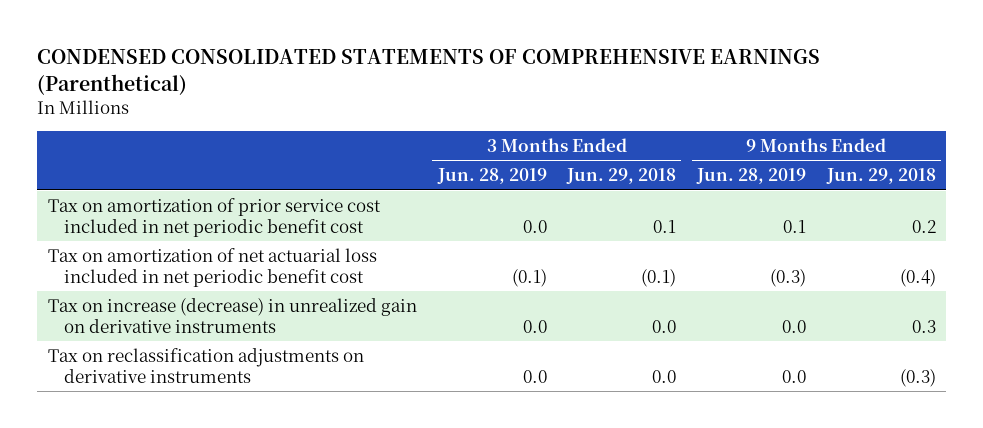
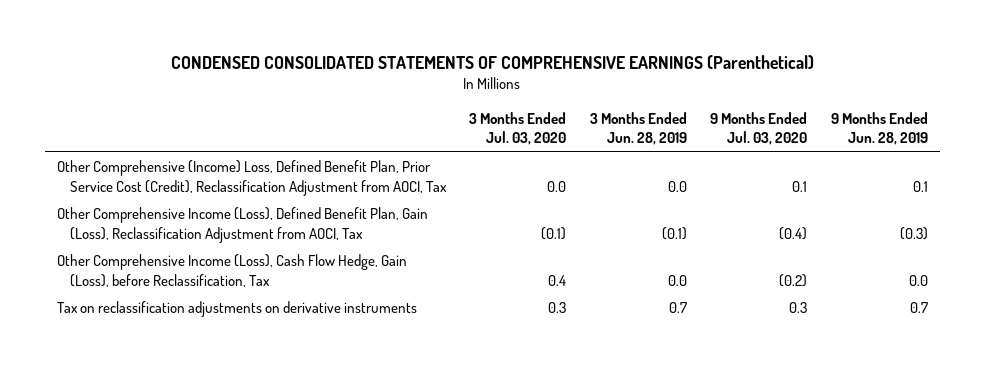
- | 3 Months Ended Jun. 28, 2019 | 3 Months Ended Jun. 29, 2018 | 9 Months Ended Jun. 28, 2019 | 9 Months Ended Jun. 29, 2018
+ | 3 Months Ended Jul. 03, 2020 | 3 Months Ended Jun. 28, 2019 | 9 Months Ended Jul. 03, 2020 | 9 Months Ended Jun. 28, 2019
- Tax on amortization of prior service cost included in net periodic benefit cost | 0.0 | 0.1 | 0.1 | 0.2
- Tax on amortization of net actuarial loss included in net periodic benefit cost | (0.1) | (0.1) | (0.3) | (0.4)
- Tax on increase (decrease) in unrealized gain on derivative instruments | 0.0 | 0.0 | 0.0 | 0.3
- Tax on reclassification adjustments on derivative instruments | 0.0 | 0.0 | 0.0 | (0.3)
+ Other Comprehensive (Income) Loss, Defined Benefit Plan, Prior Service Cost (Credit), Reclassification Adjustment from AOCI, Tax | 0.0 | 0.0 | 0.1 | 0.1
+ Other Comprehensive Income (Loss), Defined Benefit Plan, Gain (Loss), Reclassification Adjustment from AOCI, Tax | (0.1) | (0.1) | (0.4) | (0.3)
+ Other Comprehensive Income (Loss), Cash Flow Hedge, Gain (Loss), before Reclassification, Tax | 0.4 | 0.0 | (0.2) | 0.0
+ Tax on reclassification adjustments on derivative instruments | 0.3 | 0.7 | 0.3 | 0.7

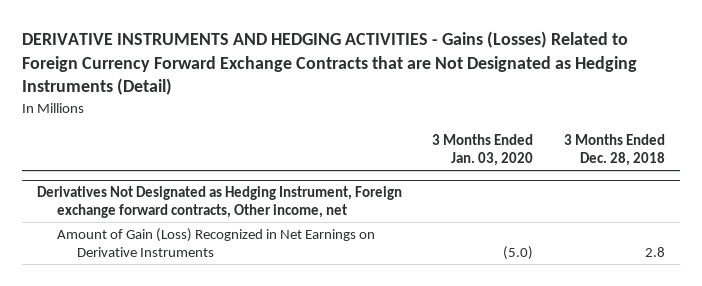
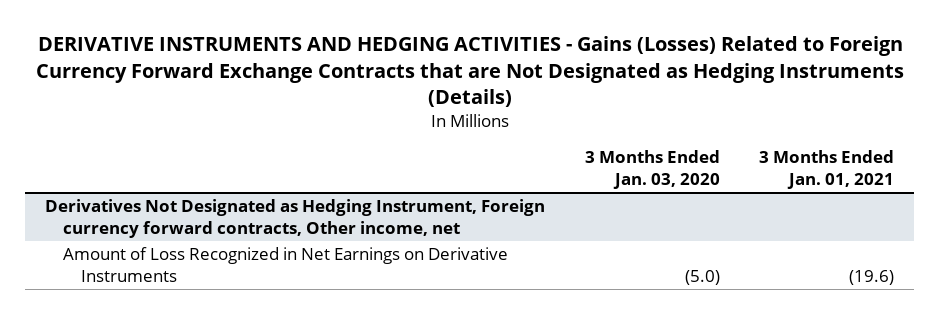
- DERIVATIVE INSTRUMENTS AND HEDGING ACTIVITIES - Gains (Losses) Related to Foreign Currency Forward Exchange Contracts that are Not Designated as Hedging Instruments (Detail)
+ DERIVATIVE INSTRUMENTS AND HEDGING ACTIVITIES - Gains (Losses) Related to Foreign Currency Forward Exchange Contracts that are Not Designated as Hedging Instruments (Details)
- | 3 Months Ended Jan. 03, 2020 | 3 Months Ended Dec. 28, 2018
+ | 3 Months Ended Jan. 03, 2020 | 3 Months Ended Jan. 01, 2021
- Derivatives Not Designated as Hedging Instrument, Foreign exchange forward contracts, Other income, net
- Amount of Gain (Loss) Recognized in Net Earnings on Derivative Instruments | (5.0) | 2.8
+ Derivatives Not Designated as Hedging Instrument, Foreign currency forward contracts, Other income, net
+ Amount of Loss Recognized in Net Earnings on Derivative Instruments | (5.0) | (19.6)

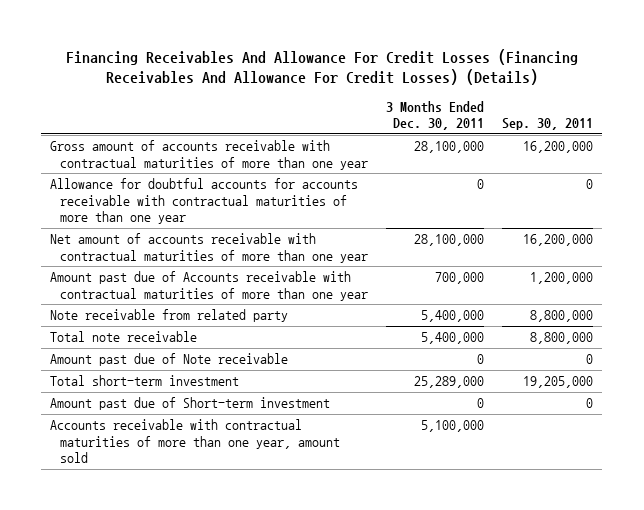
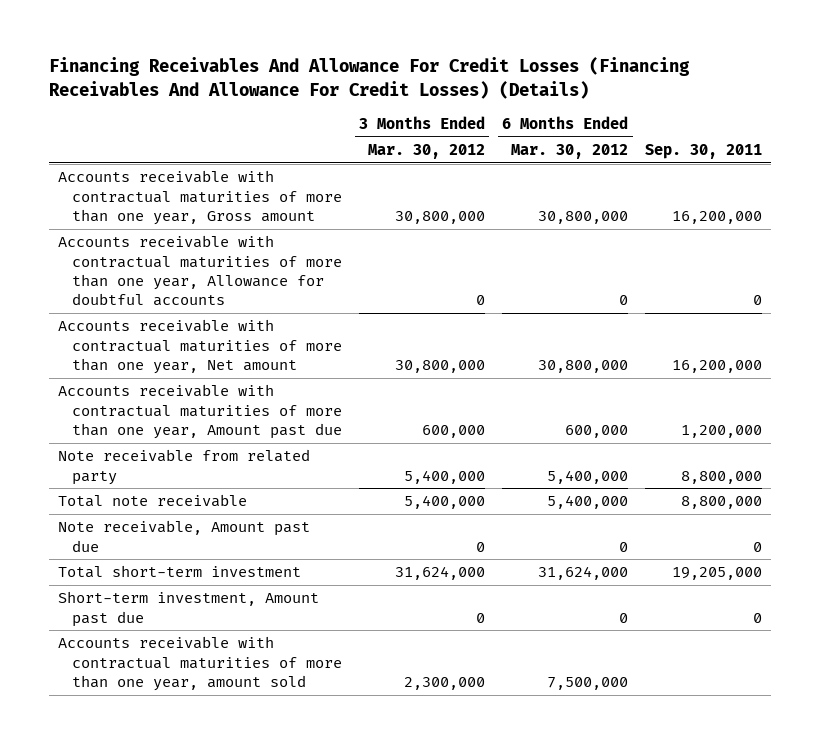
- | 3 Months Ended Dec. 30, 2011 | Sep. 30, 2011
+ | 3 Months Ended Mar. 30, 2012 | 6 Months Ended Mar. 30, 2012 | Sep. 30, 2011
- Gross amount of accounts receivable with contractual maturities of more than one year | 28,100,000 | 16,200,000
- Allowance for doubtful accounts for accounts receivable with contractual maturities of more than one year | 0 | 0
- Net amount of accounts receivable with contractual maturities of more than one year | 28,100,000 | 16,200,000
- Amount past due of Accounts receivable with contractual maturities of more than one year | 700,000 | 1,200,000
+ Accounts receivable with contractual maturities of more than one year, Gross amount | 30,800,000 | 30,800,000 | 16,200,000
+ Accounts receivable with contractual maturities of more than one year, Allowance for doubtful accounts | 0 | 0 | 0
+ Accounts receivable with contractual maturities of more than one year, Net amount | 30,800,000 | 30,800,000 | 16,200,000
+ Accounts receivable with contractual maturities of more than one year, Amount past due | 600,000 | 600,000 | 1,200,000
- Amount past due of Note receivable | 0 | 0
+ Note receivable, Amount past due | 0 | 0 | 0
- Amount past due of Short-term investment | 0 | 0
+ Short-term investment, Amount past due | 0 | 0 | 0

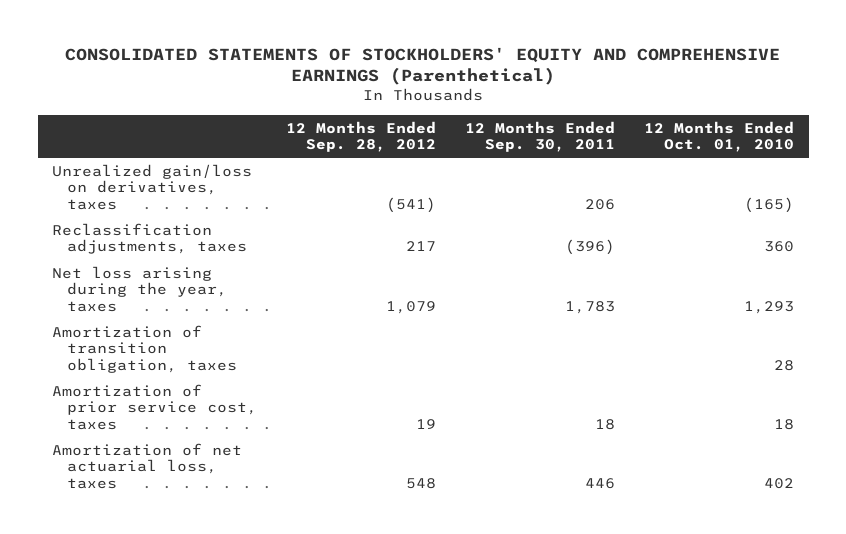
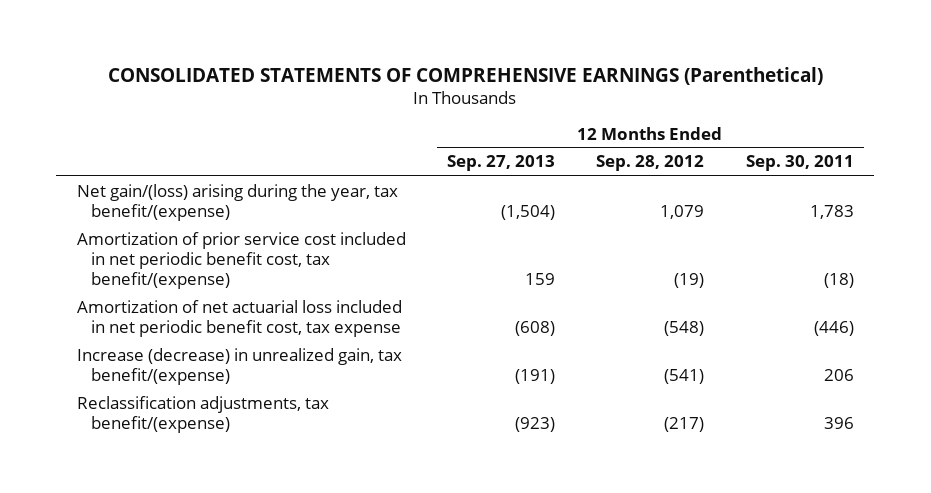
- CONSOLIDATED STATEMENTS OF STOCKHOLDERS' EQUITY AND COMPREHENSIVE EARNINGS (Parenthetical)
+ CONSOLIDATED STATEMENTS OF COMPREHENSIVE EARNINGS (Parenthetical)
- | 12 Months Ended Sep. 28, 2012 | 12 Months Ended Sep. 30, 2011 | 12 Months Ended Oct. 01, 2010
+ | 12 Months Ended Sep. 27, 2013 | 12 Months Ended Sep. 28, 2012 | 12 Months Ended Sep. 30, 2011
- Unrealized gain/loss on derivatives, taxes | (541) | 206 | (165)
- Reclassification adjustments, taxes | 217 | (396) | 360
- Net loss arising during the year, taxes | 1,079 | 1,783 | 1,293
- Amortization of transition obligation, taxes | | | 28
- Amortization of prior service cost, taxes | 19 | 18 | 18
- Amortization of net actuarial loss, taxes | 548 | 446 | 402
+ Net gain/(loss) arising during the year, tax benefit/(expense) | (1,504) | 1,079 | 1,783
+ Amortization of prior service cost included in net periodic benefit cost, tax benefit/(expense) | 159 | (19) | (18)
+ Amortization of net actuarial loss included in net periodic benefit cost, tax expense | (608) | (548) | (446)
+ Increase (decrease) in unrealized gain, tax benefit/(expense) | (191) | (541) | 206
+ Reclassification adjustments, tax benefit/(expense) | (923) | (217) | 396

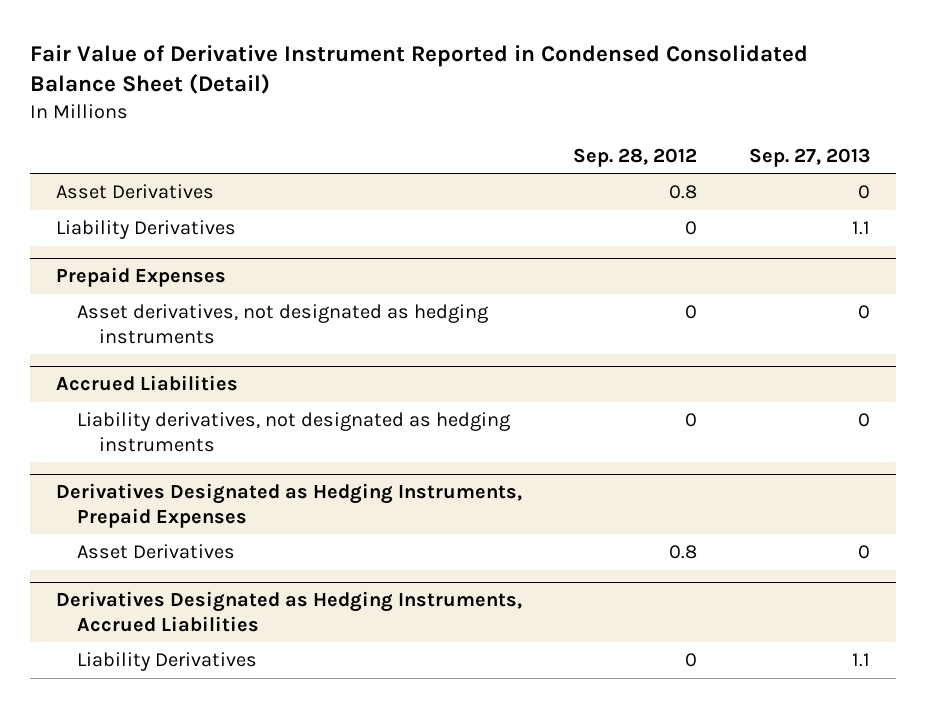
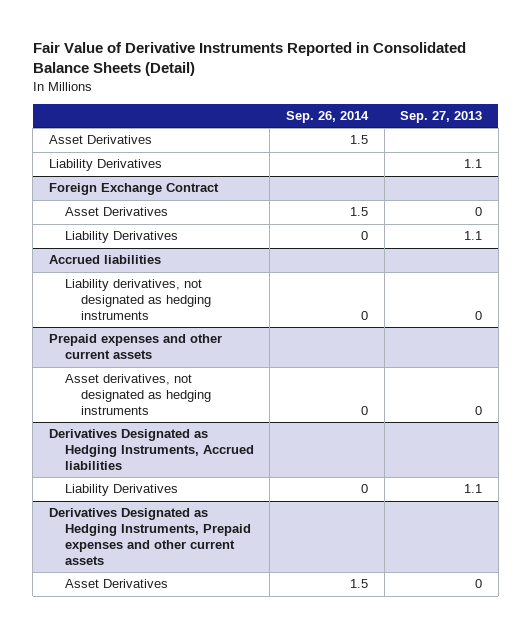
- Fair Value of Derivative Instrument Reported in Condensed Consolidated Balance Sheet (Detail)
+ Fair Value of Derivative Instruments Reported in Consolidated Balance Sheets (Detail)
- | Sep. 28, 2012 | Sep. 27, 2013
+ | Sep. 26, 2014 | Sep. 27, 2013
+ Asset Derivatives | 1.5 |
+ Liability Derivatives | | 1.1
+ Foreign Exchange Contract
- Prepaid Expenses
- Asset derivatives, not designated as hedging instruments | 0 | 0
- Accrued Liabilities
+ Accrued liabilities
- Derivatives Designated as Hedging Instruments, Prepaid Expenses
- Asset Derivatives | 0.8 | 0
- Derivatives Designated as Hedging Instruments, Accrued Liabilities
+ Prepaid expenses and other current assets
+ Asset derivatives, not designated as hedging instruments | 0 | 0
+ Derivatives Designated as Hedging Instruments, Accrued liabilities
+ Derivatives Designated as Hedging Instruments, Prepaid expenses and other current assets
+ Asset Derivatives | 1.5 | 0

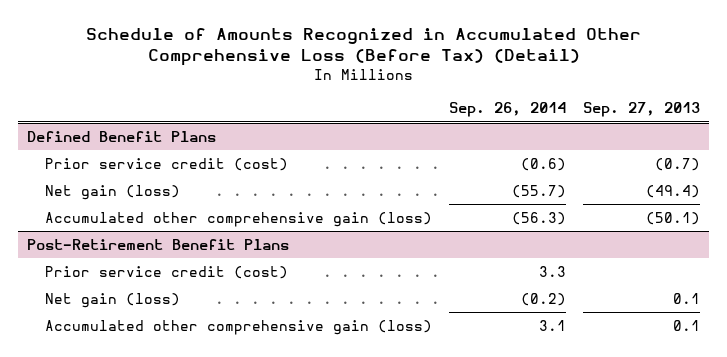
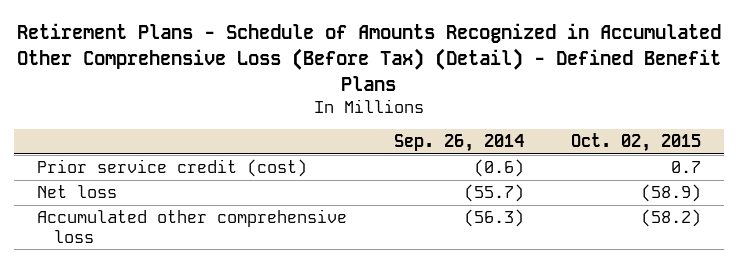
- Schedule of Amounts Recognized in Accumulated Other Comprehensive Loss (Before Tax) (Detail)
+ Retirement Plans - Schedule of Amounts Recognized in Accumulated Other Comprehensive Loss (Before Tax) (Detail) - Defined Benefit Plans
- | Sep. 26, 2014 | Sep. 27, 2013
+ | Sep. 26, 2014 | Oct. 02, 2015
- Defined Benefit Plans
- Net gain (loss) | (55.7) | (49.4)
- Accumulated other comprehensive gain (loss) | (56.3) | (50.1)
- Post-Retirement Benefit Plans
- Prior service credit (cost) | 3.3 |
- Net gain (loss) | (0.2) | 0.1
- Accumulated other comprehensive gain (loss) | 3.1 | 0.1
+ Net loss | (55.7) | (58.9)
+ Accumulated other comprehensive loss | (56.3) | (58.2)

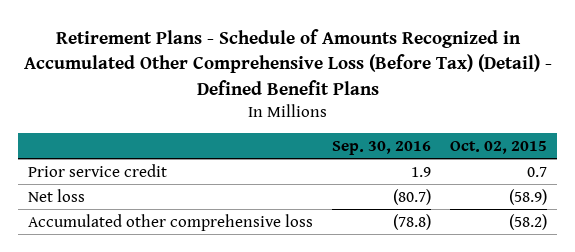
- | Sep. 26, 2014 | Oct. 02, 2015
+ | Sep. 30, 2016 | Oct. 02, 2015
- Prior service credit (cost) | (0.6) | 0.7
+ Prior service credit | 1.9 | 0.7

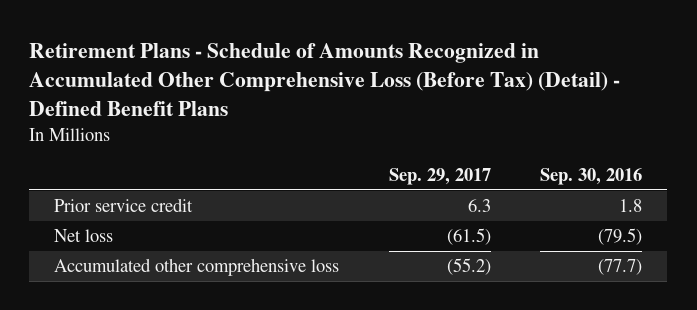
- | Sep. 30, 2016 | Oct. 02, 2015
+ | Sep. 29, 2017 | Sep. 30, 2016
- Prior service credit | 1.9 | 0.7
- Net loss | (80.7) | (58.9)
- Accumulated other comprehensive loss | (78.8) | (58.2)
+ Prior service credit | 6.3 | 1.8
+ Net loss | (61.5) | (79.5)
+ Accumulated other comprehensive loss | (55.2) | (77.7)

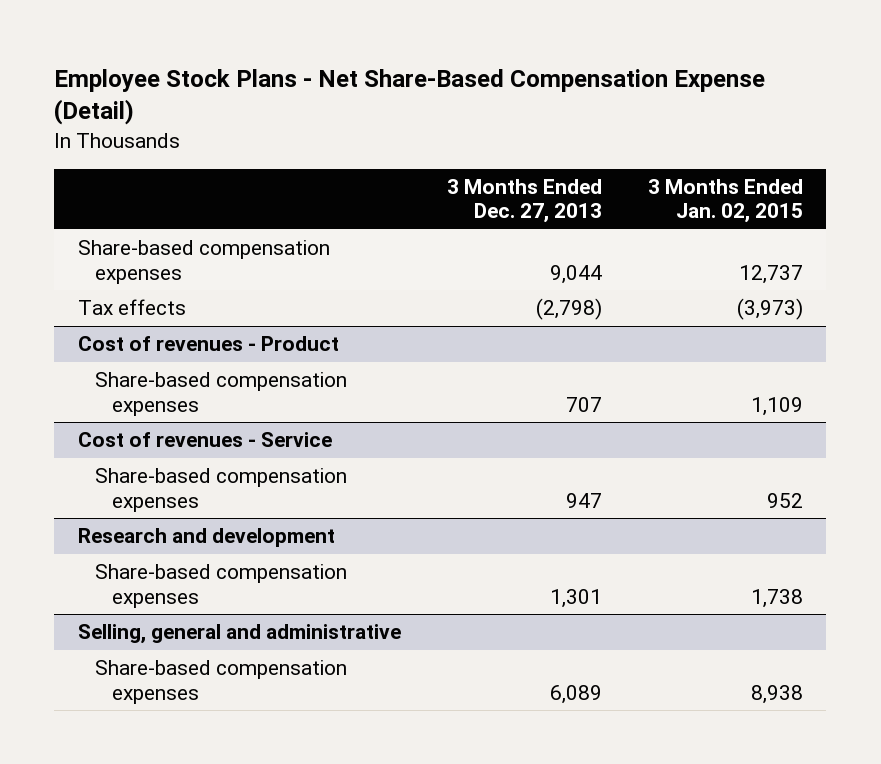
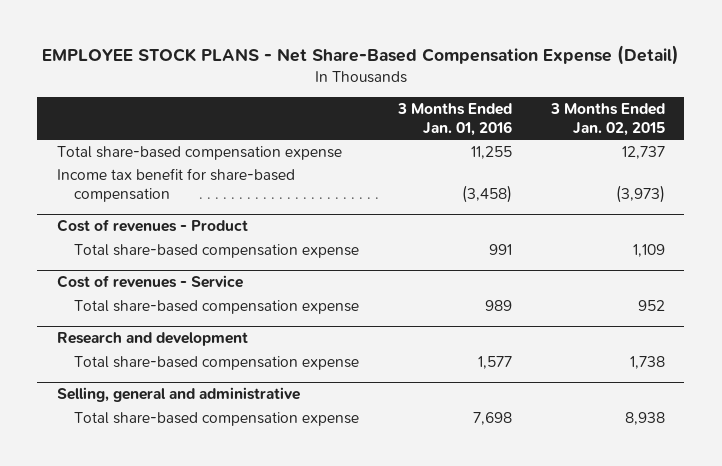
- Employee Stock Plans - Net Share-Based Compensation Expense (Detail)
+ EMPLOYEE STOCK PLANS - Net Share-Based Compensation Expense (Detail)
- | 3 Months Ended Dec. 27, 2013 | 3 Months Ended Jan. 02, 2015
+ | 3 Months Ended Jan. 01, 2016 | 3 Months Ended Jan. 02, 2015
- Share-based compensation expenses | 9,044 | 12,737
- Tax effects | (2,798) | (3,973)
+ Total share-based compensation expense | 11,255 | 12,737
+ Income tax benefit for share-based compensation | (3,458) | (3,973)
@ Cost of revenues - Product
- Share-based compensation expenses | 707 | 1,109
+ Total share-based compensation expense | 991 | 1,109
@ Cost of revenues - Service
- Share-based compensation expenses | 947 | 952
+ Total share-based compensation expense | 989 | 952
@ Research and development
- Share-based compensation expenses | 1,301 | 1,738
+ Total share-based compensation expense | 1,577 | 1,738
@ Selling, general and administrative
- Share-based compensation expenses | 6,089 | 8,938
+ Total share-based compensation expense | 7,698 | 8,938

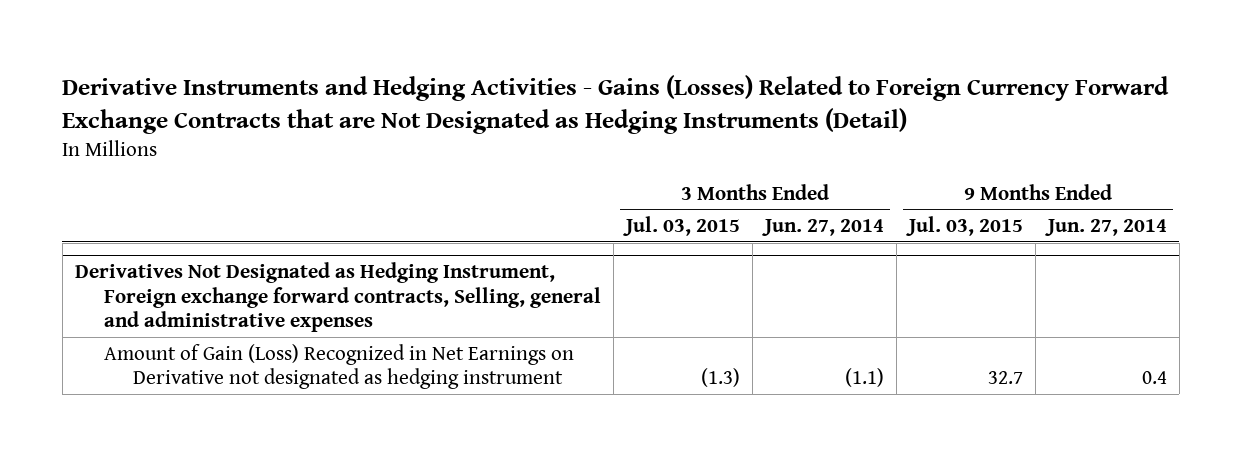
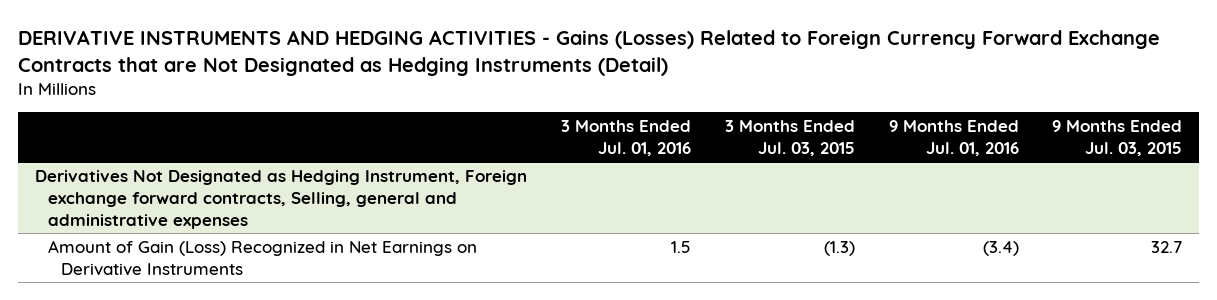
- Derivative Instruments and Hedging Activities - Gains (Losses) Related to Foreign Currency Forward Exchange Contracts that are Not Designated as Hedging Instruments (Detail)
+ DERIVATIVE INSTRUMENTS AND HEDGING ACTIVITIES - Gains (Losses) Related to Foreign Currency Forward Exchange Contracts that are Not Designated as Hedging Instruments (Detail)
- | 3 Months Ended Jul. 03, 2015 | 3 Months Ended Jun. 27, 2014 | 9 Months Ended Jul. 03, 2015 | 9 Months Ended Jun. 27, 2014
+ | 3 Months Ended Jul. 01, 2016 | 3 Months Ended Jul. 03, 2015 | 9 Months Ended Jul. 01, 2016 | 9 Months Ended Jul. 03, 2015
@ Derivatives Not Designated as Hedging Instrument, Foreign exchange forward contracts, Selling, general and administrative expenses
- Amount of Gain (Loss) Recognized in Net Earnings on Derivative not designated as hedging instrument | (1.3) | (1.1) | 32.7 | 0.4
+ Amount of Gain (Loss) Recognized in Net Earnings on Derivative Instruments | 1.5 | (1.3) | (3.4) | 32.7

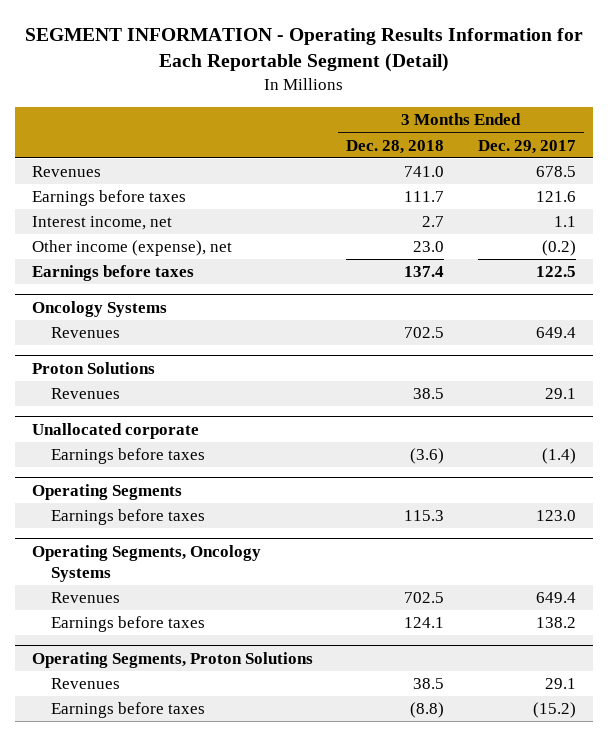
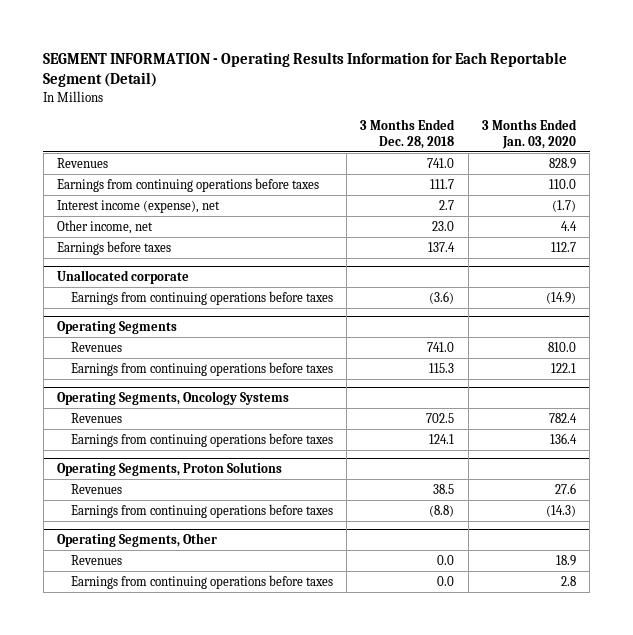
- | 3 Months Ended Dec. 28, 2018 | 3 Months Ended Dec. 29, 2017
+ | 3 Months Ended Dec. 28, 2018 | 3 Months Ended Jan. 03, 2020
- Earnings before taxes | 111.7 | 121.6
- Interest income, net | 2.7 | 1.1
- Other income (expense), net | 23.0 | (0.2)
+ Earnings from continuing operations before taxes | 111.7 | 110.0
+ Interest income (expense), net | 2.7 | (1.7)
+ Other income, net | 23.0 | 4.4
- Oncology Systems
- Revenues | 702.5 | 649.4
- Proton Solutions
- Revenues | 38.5 | 29.1
@ Unallocated corporate
- Earnings before taxes | (3.6) | (1.4)
+ Earnings from continuing operations before taxes | (3.6) | (14.9)
@ Operating Segments
- Earnings before taxes | 115.3 | 123.0
+ Revenues | 741.0 | 810.0
+ Earnings from continuing operations before taxes | 115.3 | 122.1
@ Operating Segments, Oncology Systems
- Earnings before taxes | 124.1 | 138.2
+ Earnings from continuing operations before taxes | 124.1 | 136.4
@ Operating Segments, Proton Solutions
- Earnings before taxes | (8.8) | (15.2)
+ Earnings from continuing operations before taxes | (8.8) | (14.3)
+ Operating Segments, Other
+ Revenues | 0.0 | 18.9
+ Earnings from continuing operations before taxes | 0.0 | 2.8

